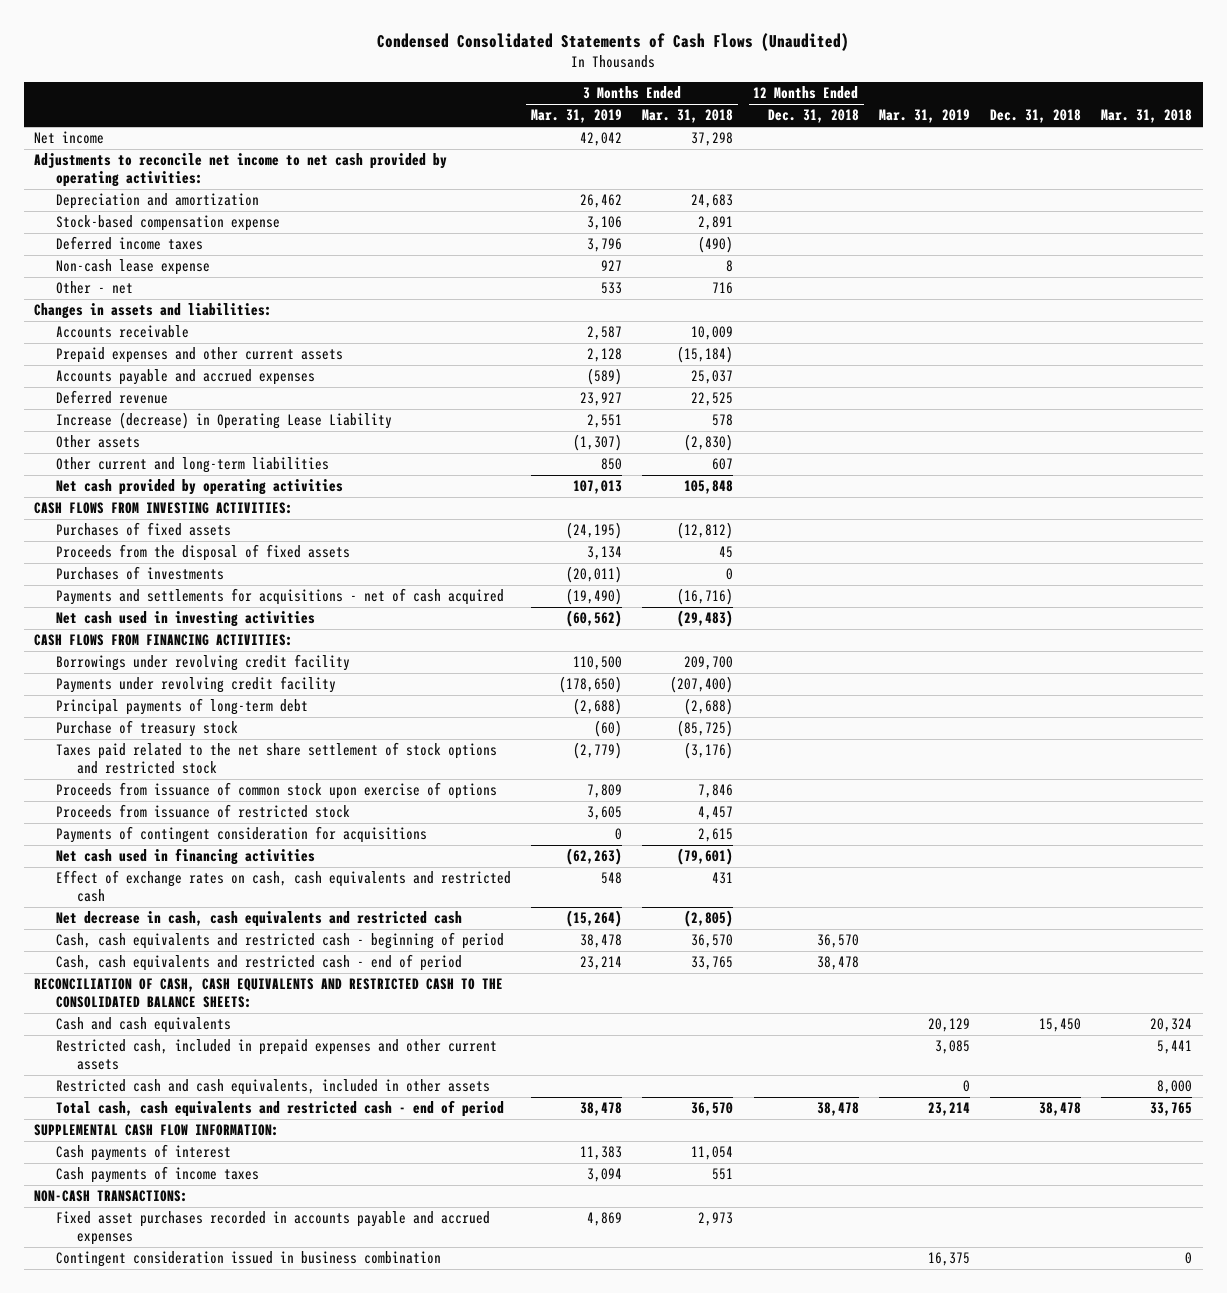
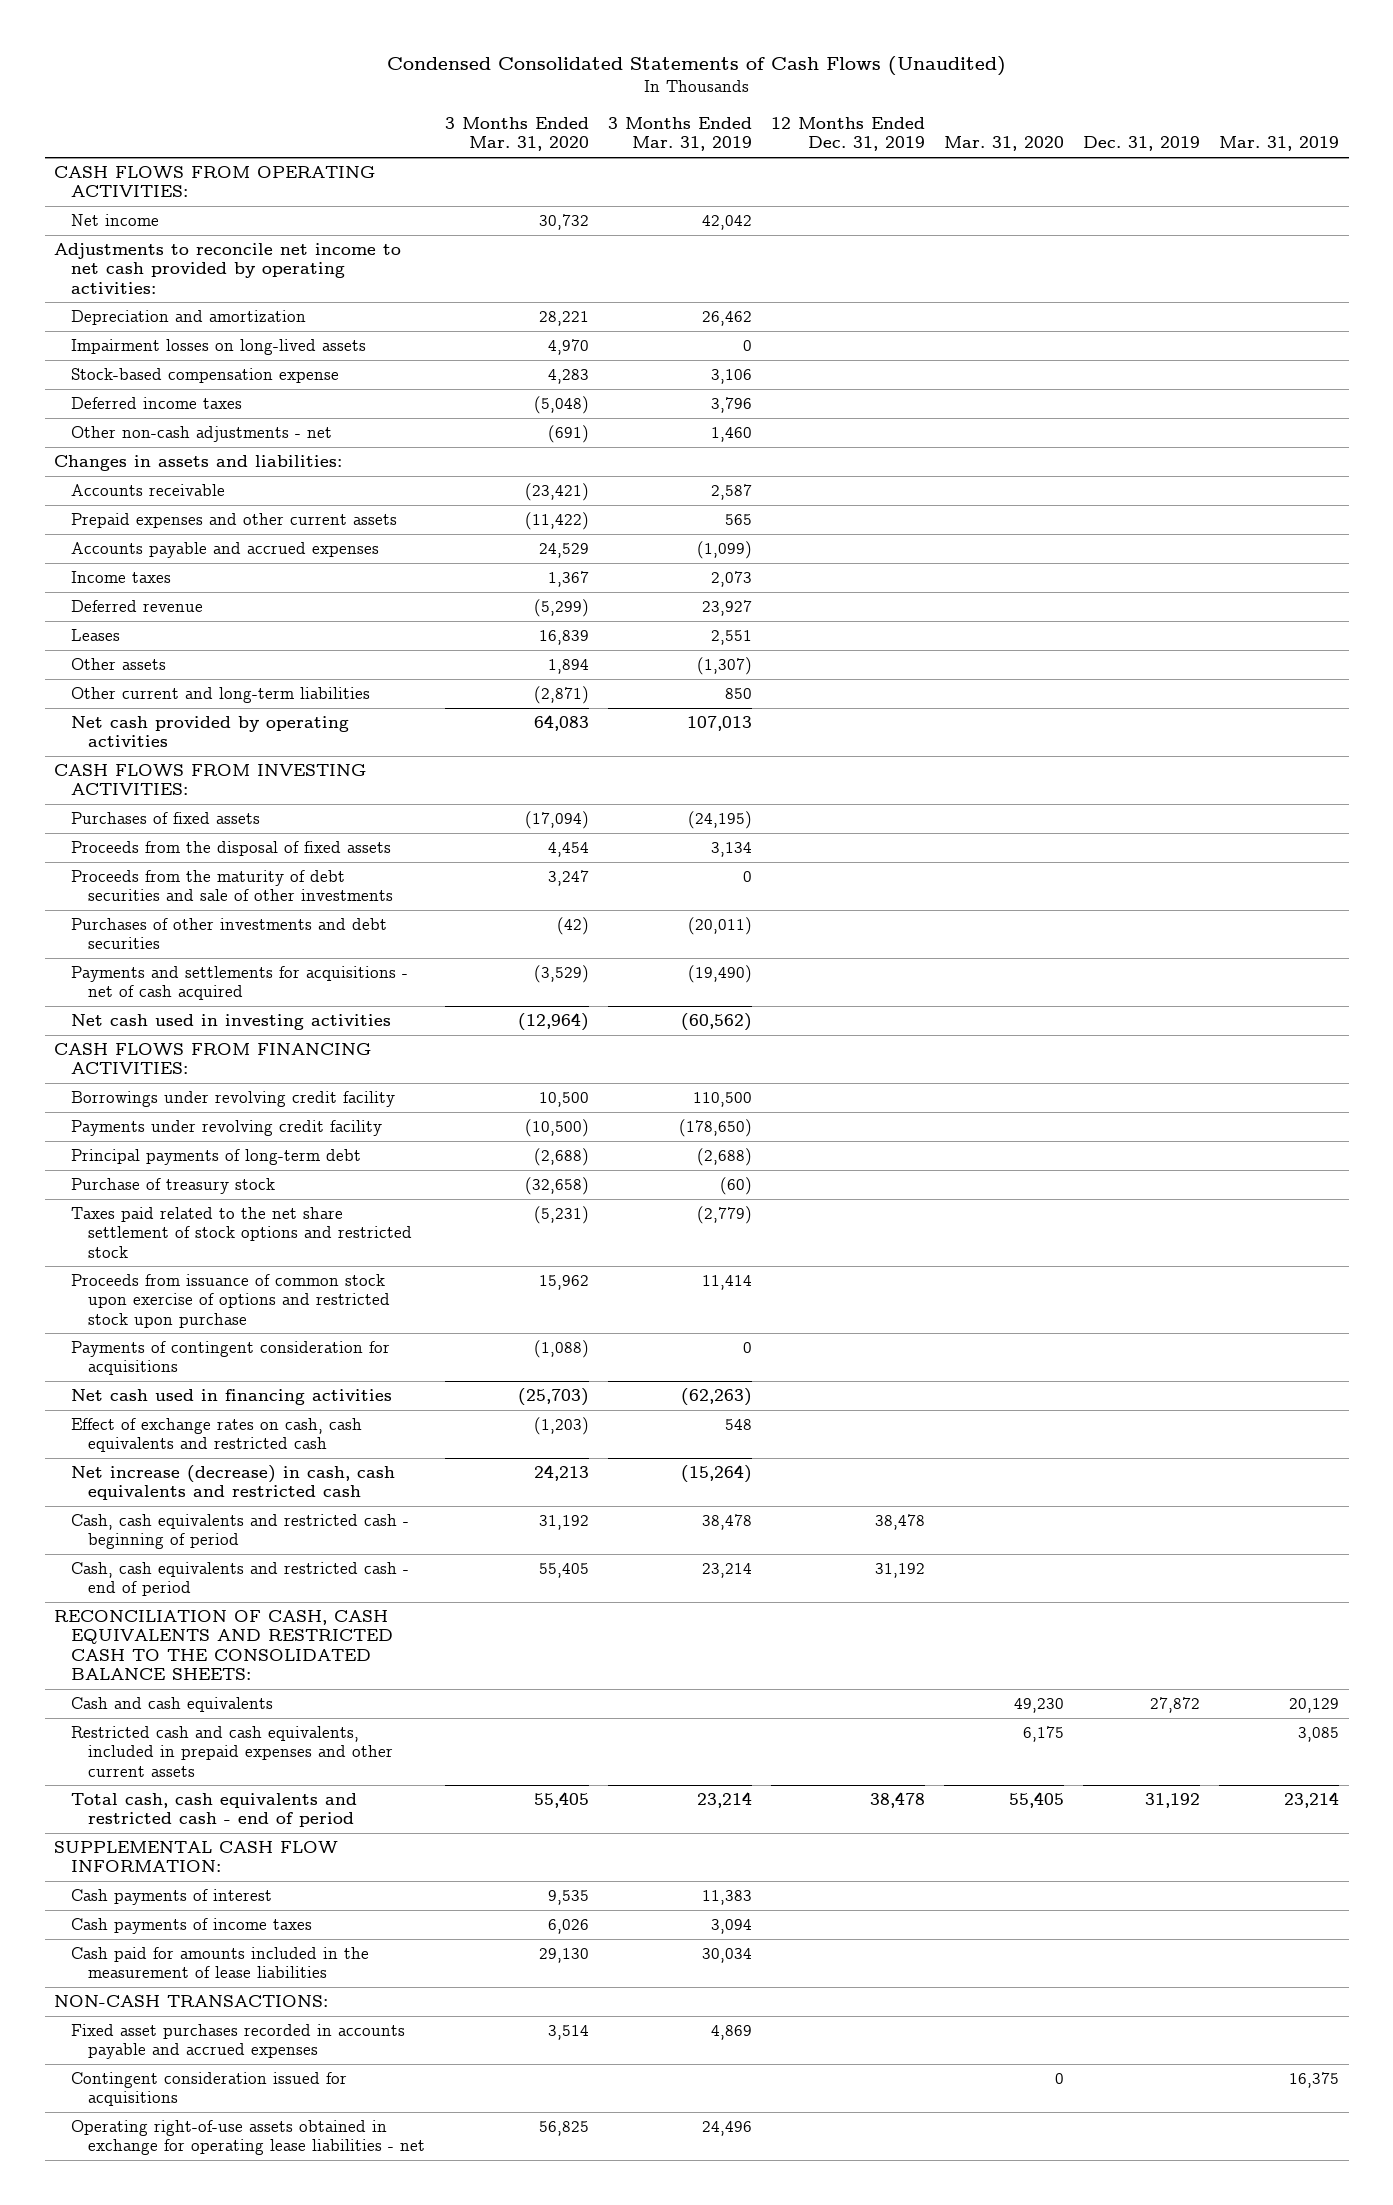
- | 3 Months Ended Mar. 31, 2019 | 3 Months Ended Mar. 31, 2018 | 12 Months Ended Dec. 31, 2018 | Mar. 31, 2019 | Dec. 31, 2018 | Mar. 31, 2018
+ | 3 Months Ended Mar. 31, 2020 | 3 Months Ended Mar. 31, 2019 | 12 Months Ended Dec. 31, 2019 | Mar. 31, 2020 | Dec. 31, 2019 | Mar. 31, 2019
+ CASH FLOWS FROM OPERATING ACTIVITIES:
+ Impairment losses on long-lived assets | 4,970 | 0 | | | |
- Non-cash lease expense | 927 | 8 | | | |
- Other - net | 533 | 716 | | | |
+ Other non-cash adjustments - net | (691) | 1,460 | | | |
- Prepaid expenses and other current assets | 2,128 | (15,184) | | | |
- Accounts payable and accrued expenses | (589) | 25,037 | | | |
+ Prepaid expenses and other current assets | (11,422) | 565 | | | |
+ Accounts payable and accrued expenses | 24,529 | (1,099) | | | |
+ Income taxes | 1,367 | 2,073 | | | |
- Increase (decrease) in Operating Lease Liability | 2,551 | 578 | | | |
+ Leases | 16,839 | 2,551 | | | |
- Purchases of investments | (20,011) | 0 | | | |
+ Proceeds from the maturity of debt securities and sale of other investments | 3,247 | 0 | | | |
+ Purchases of other investments and debt securities | (42) | (20,011) | | | |
- Proceeds from issuance of common stock upon exercise of options | 7,809 | 7,846 | | | |
- Proceeds from issuance of restricted stock | 3,605 | 4,457 | | | |
+ Proceeds from issuance of common stock upon exercise of options and restricted stock upon purchase | 15,962 | 11,414 | | | |
- Net decrease in cash, cash equivalents and restricted cash | (15,264) | (2,805) | | | |
+ Net increase (decrease) in cash, cash equivalents and restricted cash | 24,213 | (15,264) | | | |
- Restricted cash, included in prepaid expenses and other current assets | | | | 3,085 | | 5,441
- Restricted cash and cash equivalents, included in other assets | | | | 0 | | 8,000
- Total cash, cash equivalents and restricted cash - end of period | 38,478 | 36,570 | 38,478 | 23,214 | 38,478 | 33,765
+ Restricted cash and cash equivalents, included in prepaid expenses and other current assets | | | | 6,175 | | 3,085
+ Total cash, cash equivalents and restricted cash - end of period | 55,405 | 23,214 | 38,478 | 55,405 | 31,192 | 23,214
+ Cash paid for amounts included in the measurement of lease liabilities | 29,130 | 30,034 | | | |
- Contingent consideration issued in business combination | | | | 16,375 | | 0
+ Contingent consideration issued for acquisitions | | | | 0 | | 16,375
+ Operating right-of-use assets obtained in exchange for operating lease liabilities - net | 56,825 | 24,496 | | | |

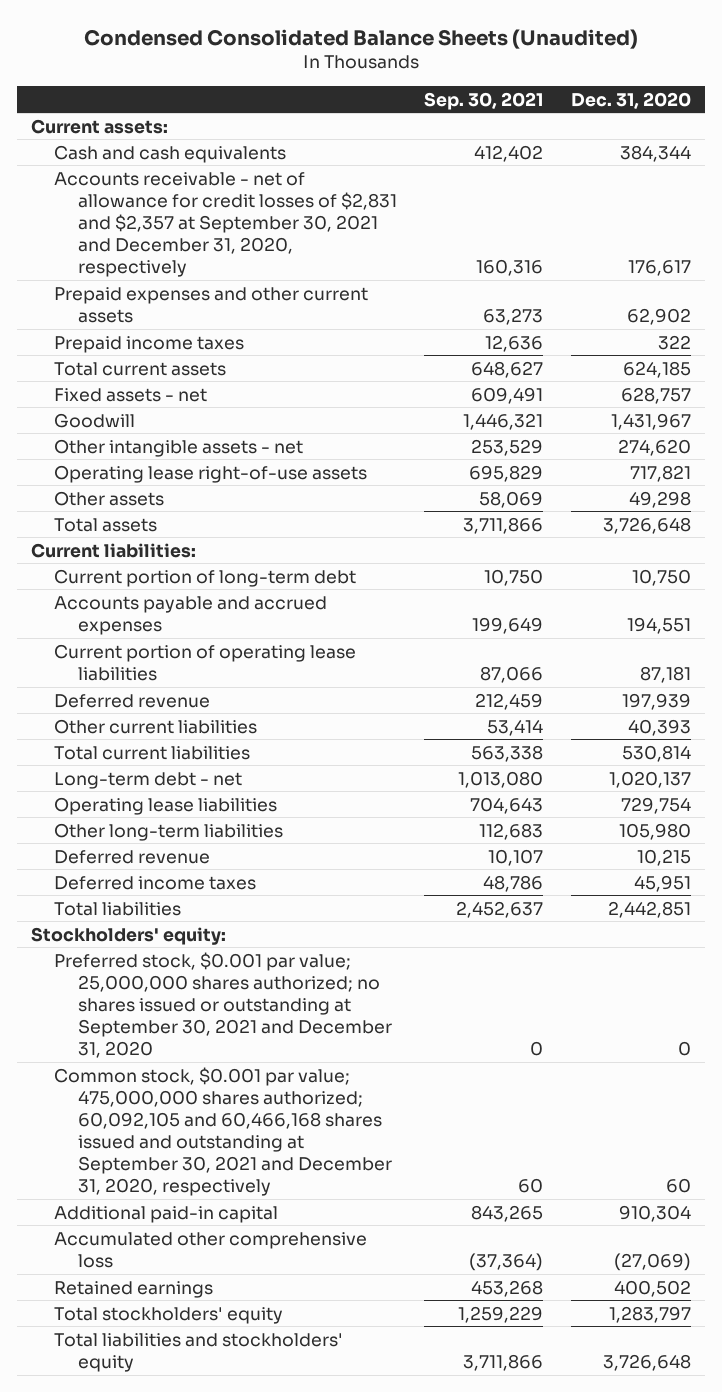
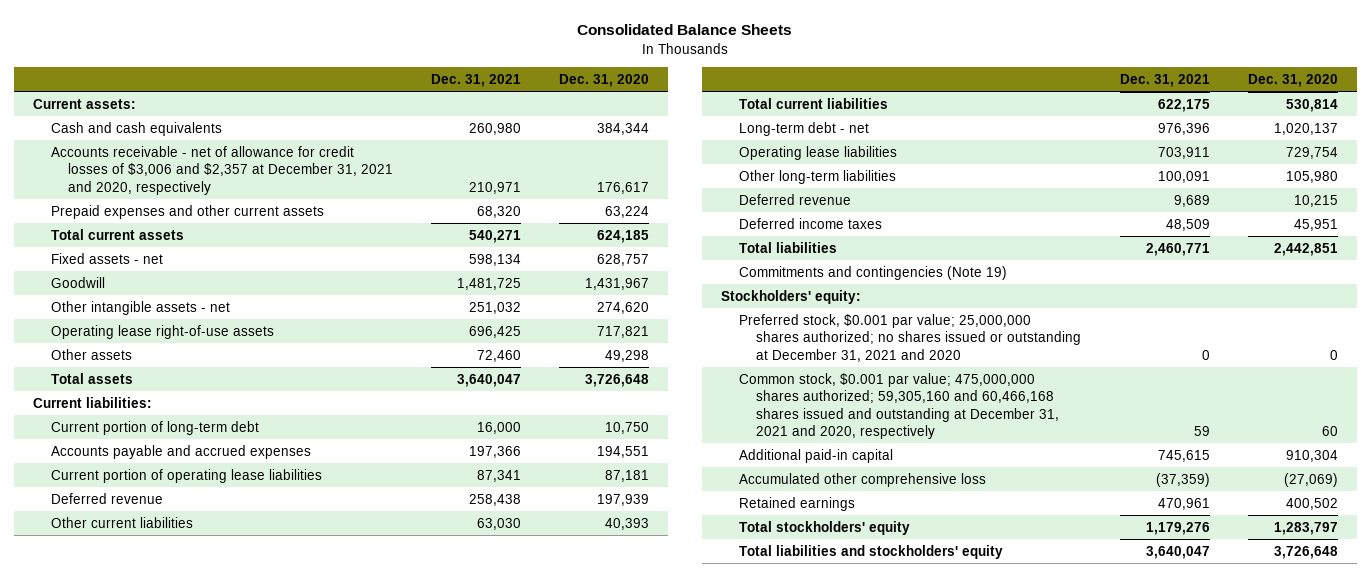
- Condensed Consolidated Balance Sheets (Unaudited)
+ Consolidated Balance Sheets
- | Sep. 30, 2021 | Dec. 31, 2020
+ | Dec. 31, 2021 | Dec. 31, 2020
- Accounts receivable - net of allowance for credit losses of $2,831 and $2,357 at September 30, 2021 and December 31, 2020, respectively | 160,316 | 176,617
- Prepaid expenses and other current assets | 63,273 | 62,902
- Prepaid income taxes | 12,636 | 322
+ Accounts receivable - net of allowance for credit losses of $3,006 and $2,357 at December 31, 2021 and 2020, respectively | 210,971 | 176,617
+ Prepaid expenses and other current assets | 68,320 | 63,224
+ Commitments and contingencies (Note 19)
- Preferred stock, $0.001 par value; 25,000,000 shares authorized; no shares issued or outstanding at September 30, 2021 and December 31, 2020 | 0 | 0
- Common stock, $0.001 par value; 475,000,000 shares authorized; 60,092,105 and 60,466,168 shares issued and outstanding at September 30, 2021 and December 31, 2020, respectively | 60 | 60
+ Preferred stock, $0.001 par value; 25,000,000 shares authorized; no shares issued or outstanding at December 31, 2021 and 2020 | 0 | 0
+ Common stock, $0.001 par value; 475,000,000 shares authorized; 59,305,160 and 60,466,168 shares issued and outstanding at December 31, 2021 and 2020, respectively | 59 | 60

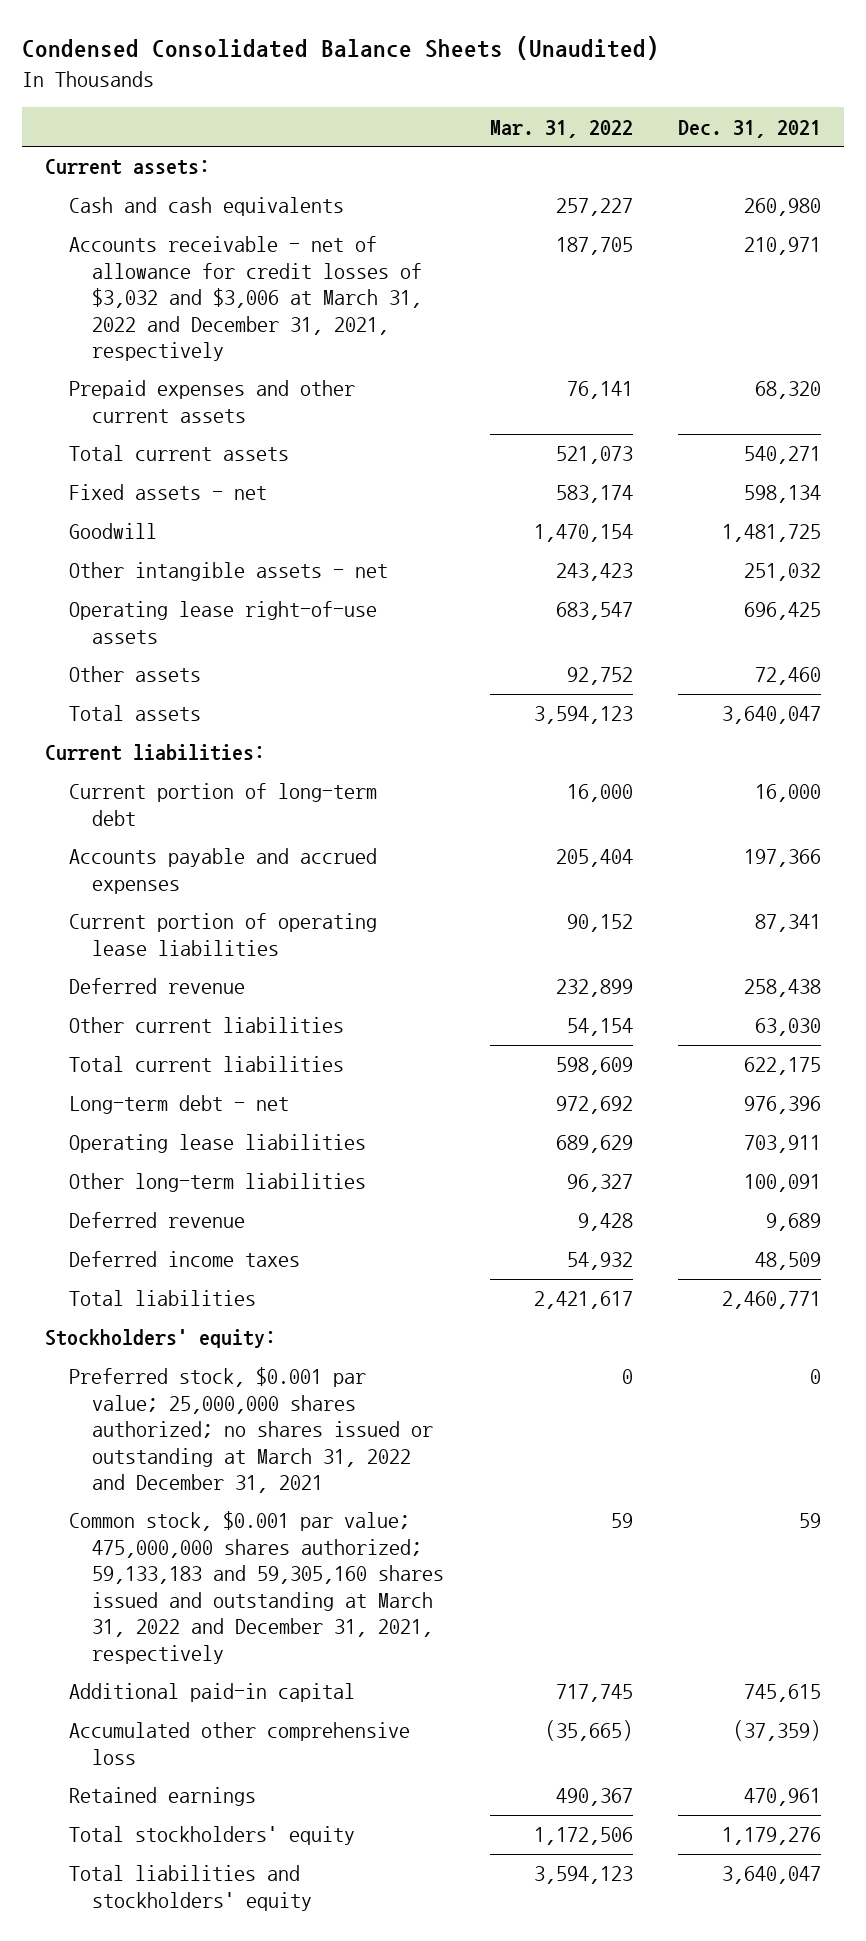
- Consolidated Balance Sheets
+ Condensed Consolidated Balance Sheets (Unaudited)
- | Dec. 31, 2021 | Dec. 31, 2020
+ | Mar. 31, 2022 | Dec. 31, 2021
- Accounts receivable - net of allowance for credit losses of $3,006 and $2,357 at December 31, 2021 and 2020, respectively | 210,971 | 176,617
+ Accounts receivable - net of allowance for credit losses of $3,032 and $3,006 at March 31, 2022 and December 31, 2021, respectively | 187,705 | 210,971
- Commitments and contingencies (Note 19)
- Preferred stock, $0.001 par value; 25,000,000 shares authorized; no shares issued or outstanding at December 31, 2021 and 2020 | 0 | 0
- Common stock, $0.001 par value; 475,000,000 shares authorized; 59,305,160 and 60,466,168 shares issued and outstanding at December 31, 2021 and 2020, respectively | 59 | 60
+ Preferred stock, $0.001 par value; 25,000,000 shares authorized; no shares issued or outstanding at March 31, 2022 and December 31, 2021 | 0 | 0
+ Common stock, $0.001 par value; 475,000,000 shares authorized; 59,133,183 and 59,305,160 shares issued and outstanding at March 31, 2022 and December 31, 2021, respectively | 59 | 59

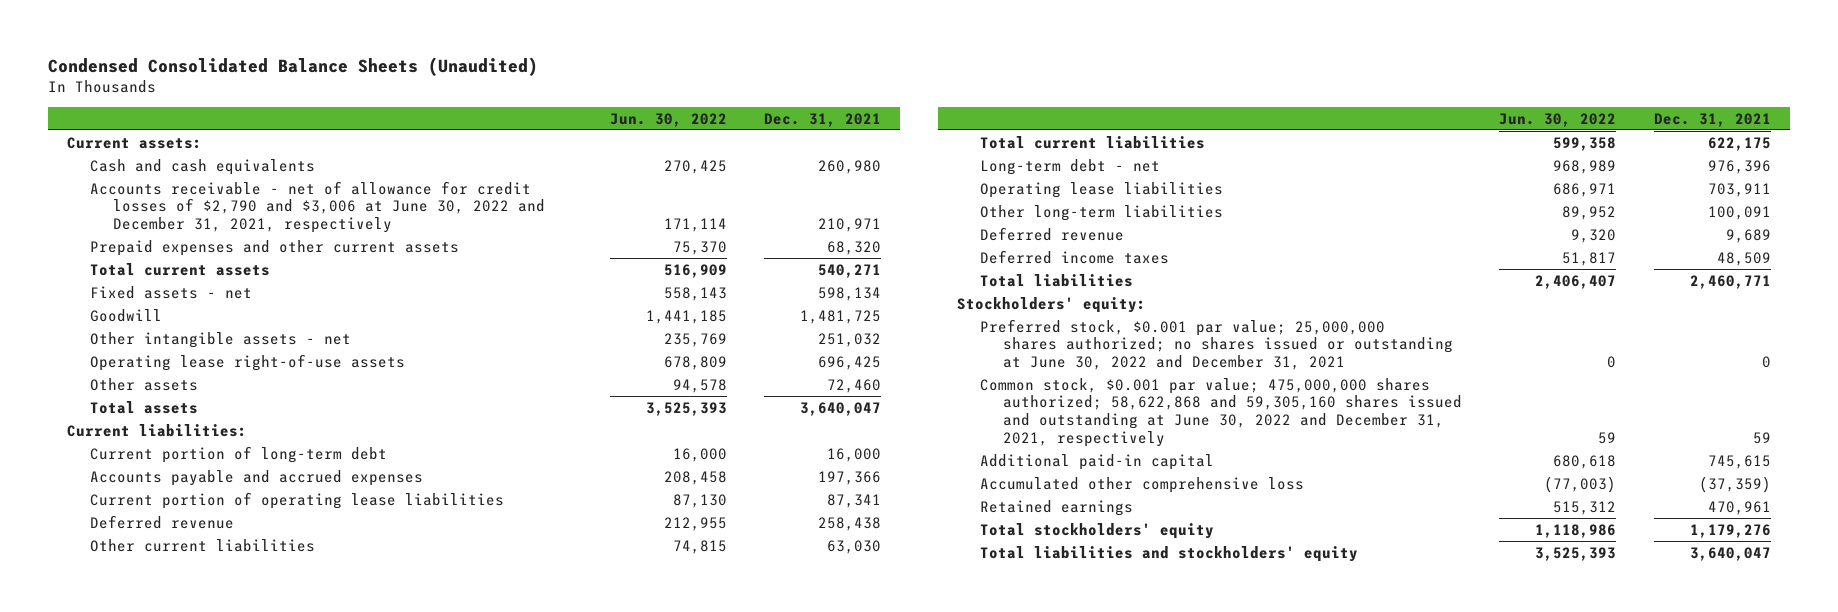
- | Mar. 31, 2022 | Dec. 31, 2021
+ | Jun. 30, 2022 | Dec. 31, 2021
- Accounts receivable - net of allowance for credit losses of $3,032 and $3,006 at March 31, 2022 and December 31, 2021, respectively | 187,705 | 210,971
+ Accounts receivable - net of allowance for credit losses of $2,790 and $3,006 at June 30, 2022 and December 31, 2021, respectively | 171,114 | 210,971
- Preferred stock, $0.001 par value; 25,000,000 shares authorized; no shares issued or outstanding at March 31, 2022 and December 31, 2021 | 0 | 0
- Common stock, $0.001 par value; 475,000,000 shares authorized; 59,133,183 and 59,305,160 shares issued and outstanding at March 31, 2022 and December 31, 2021, respectively | 59 | 59
+ Preferred stock, $0.001 par value; 25,000,000 shares authorized; no shares issued or outstanding at June 30, 2022 and December 31, 2021 | 0 | 0
+ Common stock, $0.001 par value; 475,000,000 shares authorized; 58,622,868 and 59,305,160 shares issued and outstanding at June 30, 2022 and December 31, 2021, respectively | 59 | 59

